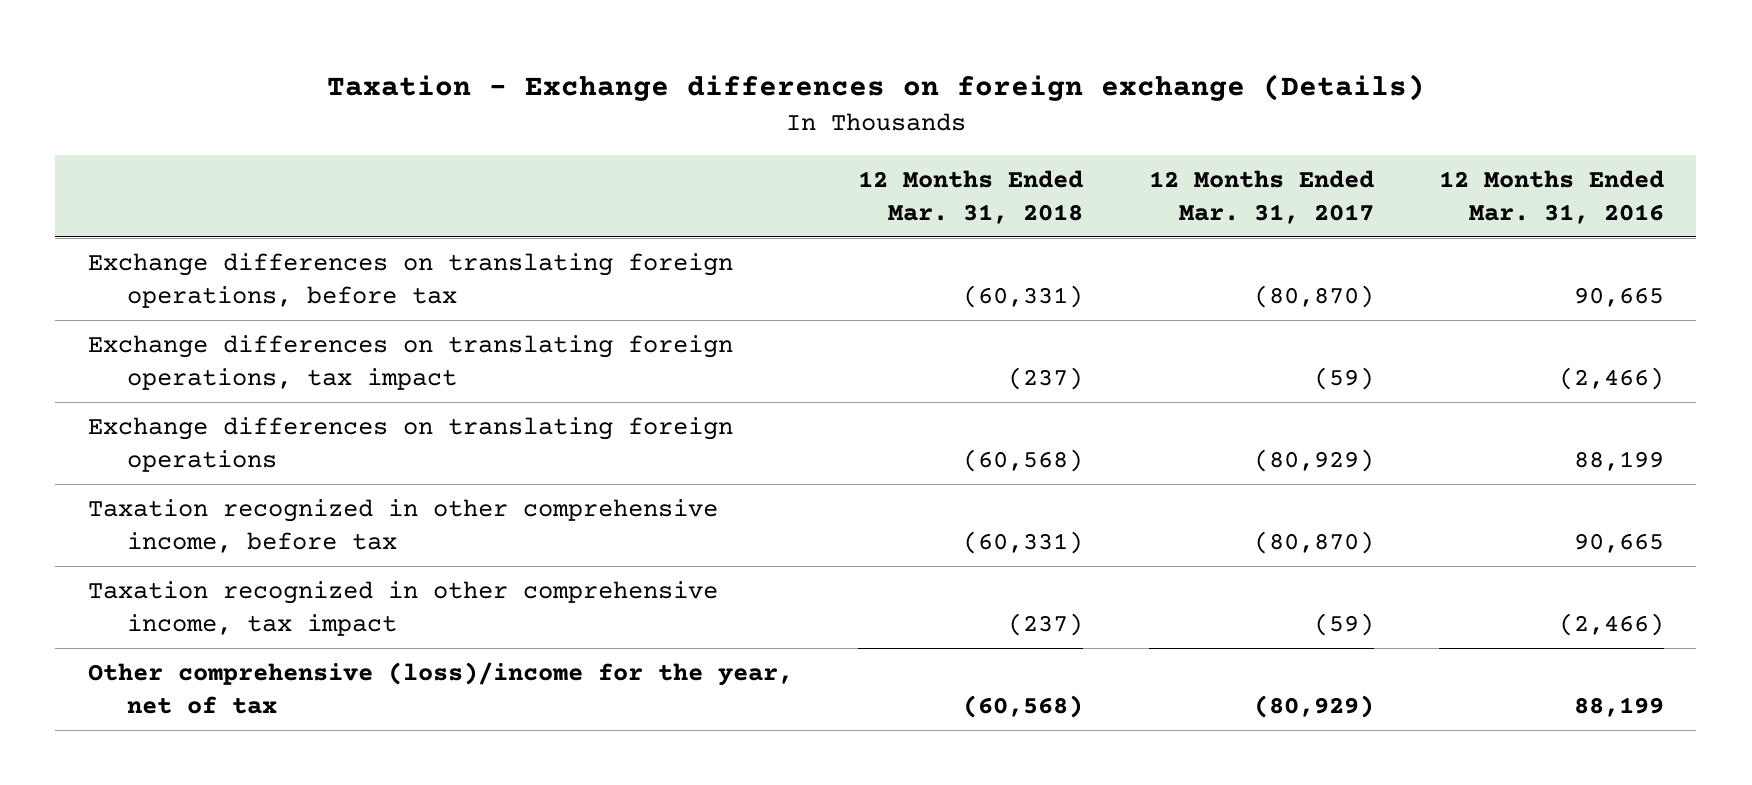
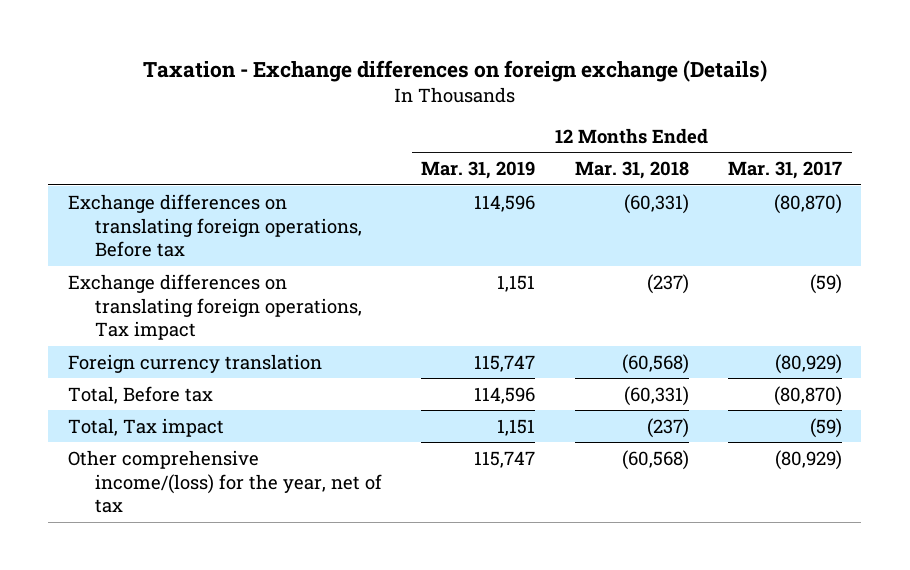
- | 12 Months Ended Mar. 31, 2018 | 12 Months Ended Mar. 31, 2017 | 12 Months Ended Mar. 31, 2016
+ | 12 Months Ended Mar. 31, 2019 | 12 Months Ended Mar. 31, 2018 | 12 Months Ended Mar. 31, 2017
- Exchange differences on translating foreign operations, before tax | (60,331) | (80,870) | 90,665
- Exchange differences on translating foreign operations, tax impact | (237) | (59) | (2,466)
- Exchange differences on translating foreign operations | (60,568) | (80,929) | 88,199
- Taxation recognized in other comprehensive income, before tax | (60,331) | (80,870) | 90,665
- Taxation recognized in other comprehensive income, tax impact | (237) | (59) | (2,466)
- Other comprehensive (loss)/income for the year, net of tax | (60,568) | (80,929) | 88,199
+ Exchange differences on translating foreign operations, Before tax | 114,596 | (60,331) | (80,870)
+ Exchange differences on translating foreign operations, Tax impact | 1,151 | (237) | (59)
+ Foreign currency translation | 115,747 | (60,568) | (80,929)
+ Total, Before tax | 114,596 | (60,331) | (80,870)
+ Total, Tax impact | 1,151 | (237) | (59)
+ Other comprehensive income/(loss) for the year, net of tax | 115,747 | (60,568) | (80,929)

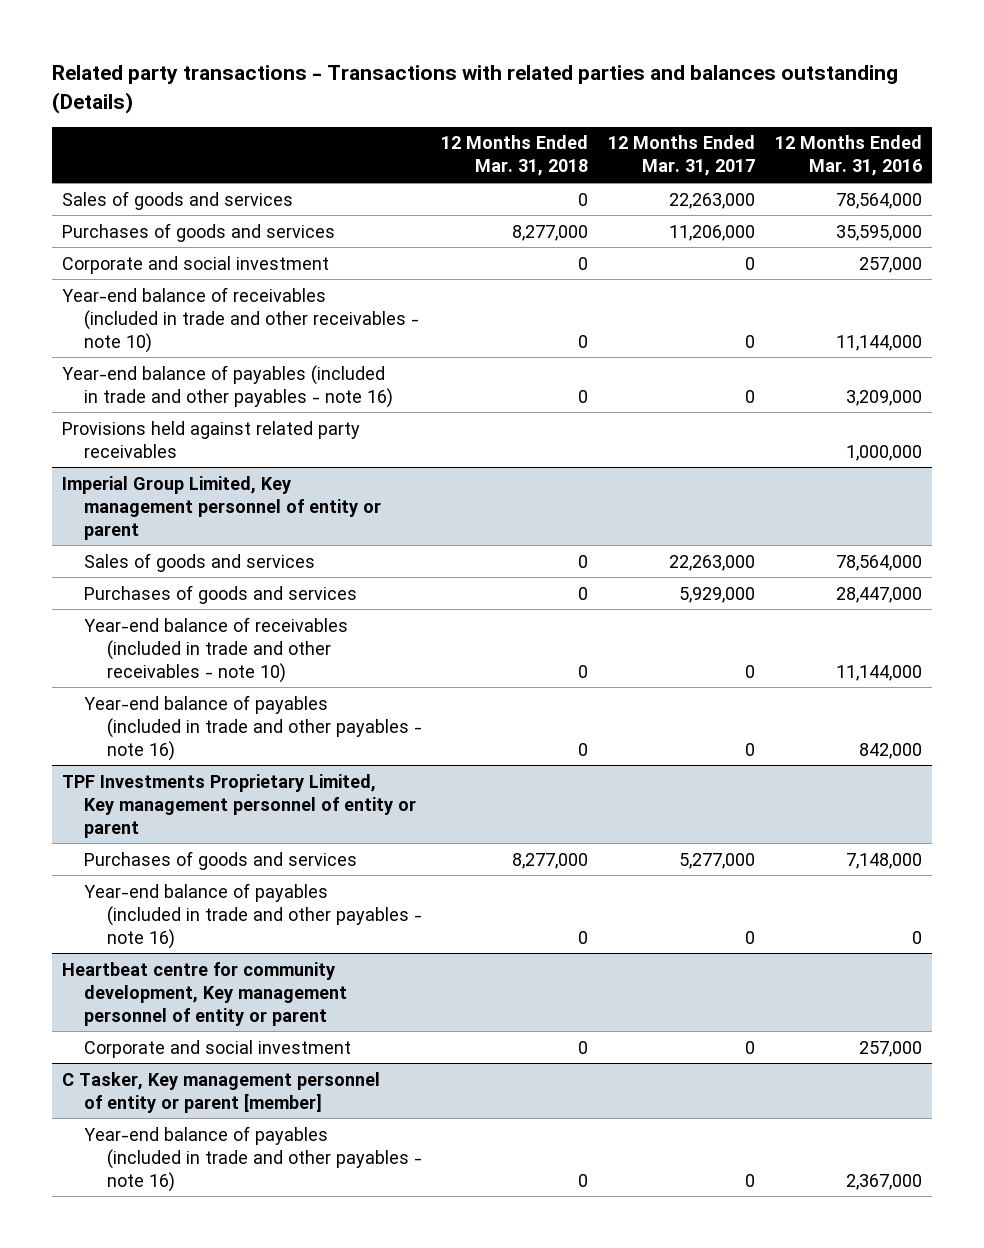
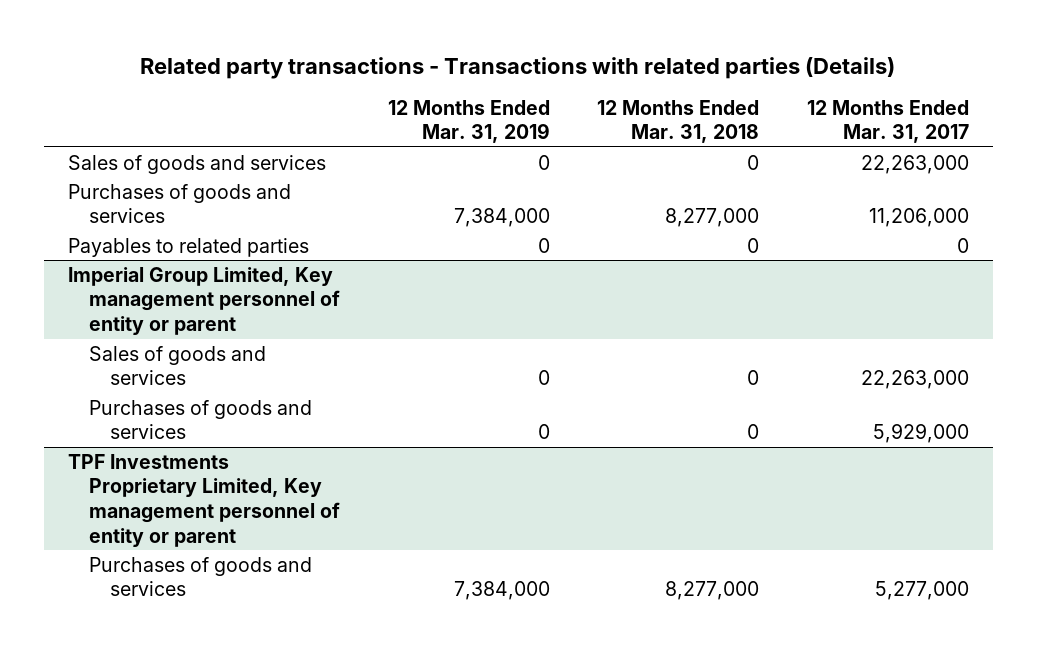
- Related party transactions - Transactions with related parties and balances outstanding (Details)
+ Related party transactions - Transactions with related parties (Details)
- | 12 Months Ended Mar. 31, 2018 | 12 Months Ended Mar. 31, 2017 | 12 Months Ended Mar. 31, 2016
+ | 12 Months Ended Mar. 31, 2019 | 12 Months Ended Mar. 31, 2018 | 12 Months Ended Mar. 31, 2017
- Corporate and social investment | 0 | 0 | 257,000
- Year-end balance of receivables (included in trade and other receivables - note 10) | 0 | 0 | 11,144,000
- Year-end balance of payables (included in trade and other payables - note 16) | 0 | 0 | 3,209,000
- Provisions held against related party receivables | | | 1,000,000
+ Payables to related parties | 0 | 0 | 0
@ Imperial Group Limited, Key management personnel of entity or parent
- Year-end balance of receivables (included in trade and other receivables - note 10) | 0 | 0 | 11,144,000
- Year-end balance of payables (included in trade and other payables - note 16) | 0 | 0 | 842,000
@ TPF Investments Proprietary Limited, Key management personnel of entity or parent
- Year-end balance of payables (included in trade and other payables - note 16) | 0 | 0 | 0
- Heartbeat centre for community development, Key management personnel of entity or parent
- Corporate and social investment | 0 | 0 | 257,000
- C Tasker, Key management personnel of entity or parent [member]
- Year-end balance of payables (included in trade and other payables - note 16) | 0 | 0 | 2,367,000

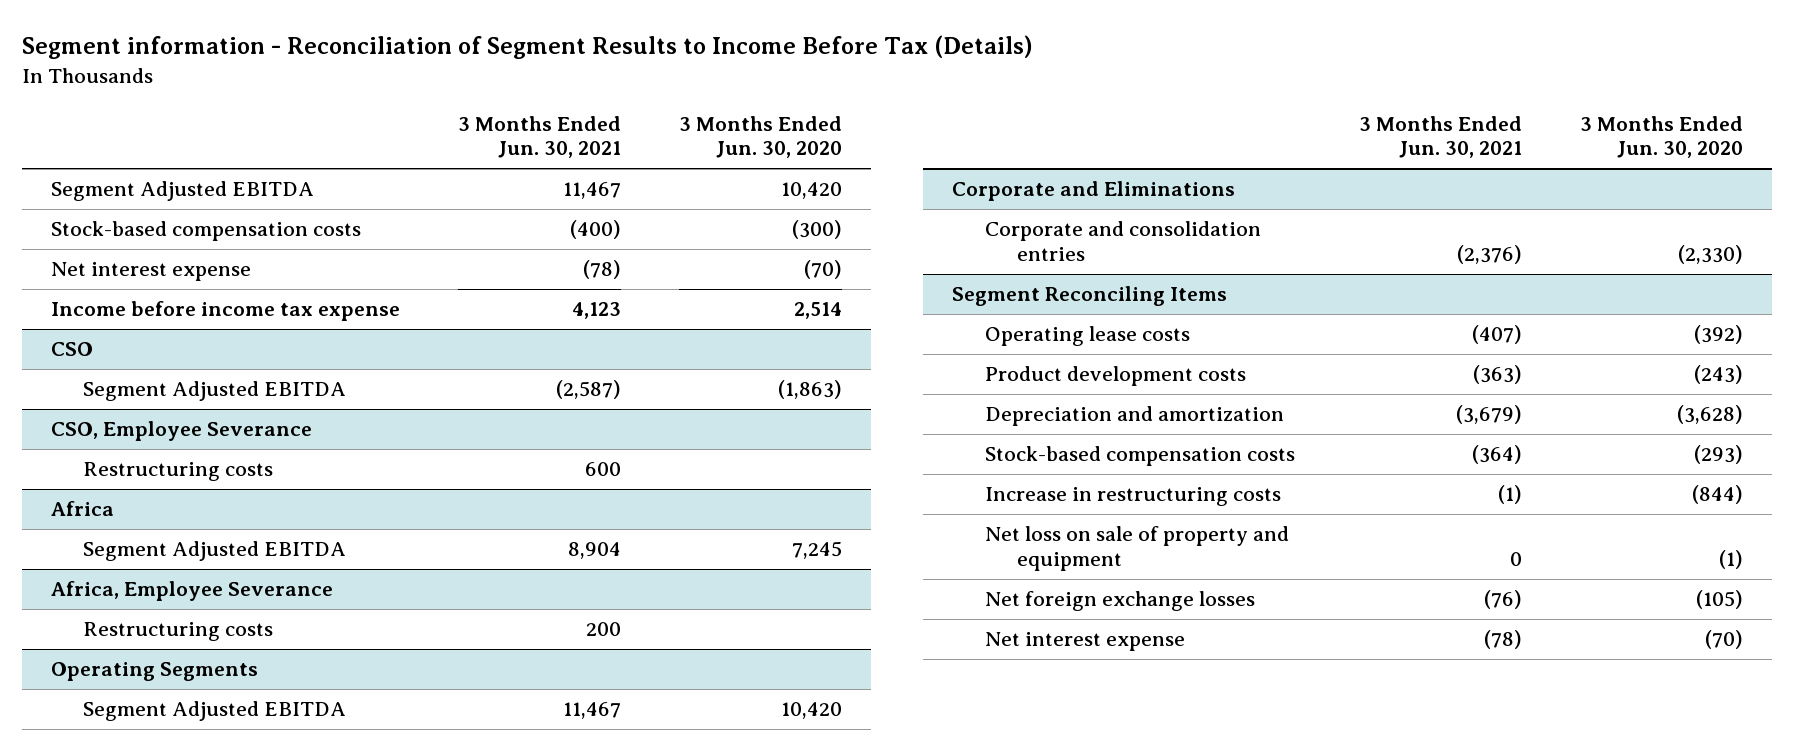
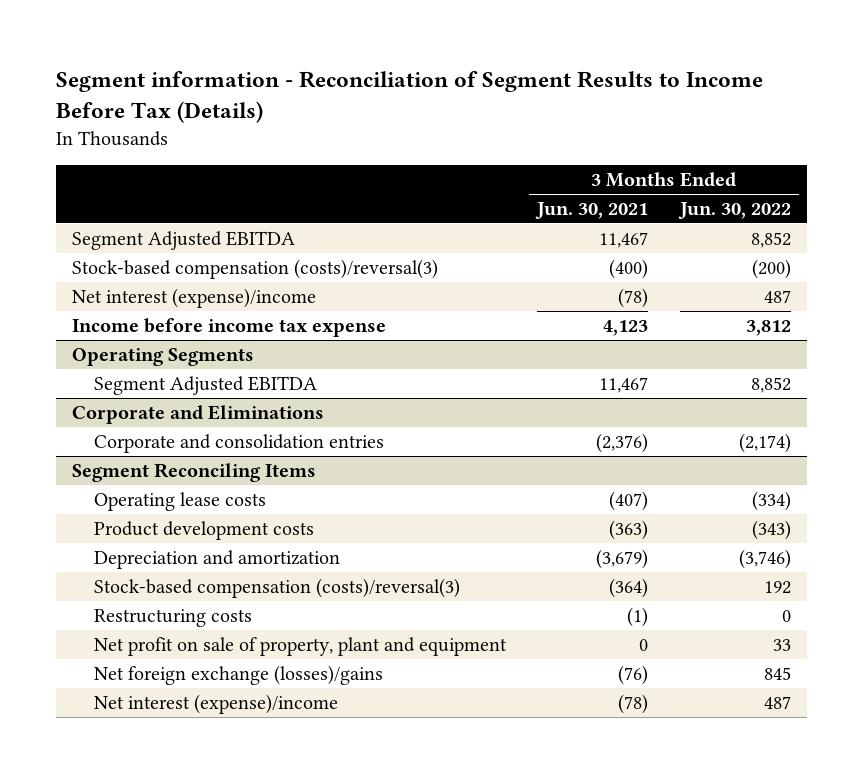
- | 3 Months Ended Jun. 30, 2021 | 3 Months Ended Jun. 30, 2020
+ | 3 Months Ended Jun. 30, 2021 | 3 Months Ended Jun. 30, 2022
- Stock-based compensation costs | (400) | (300)
- Net interest expense | (78) | (70)
+ Stock-based compensation (costs)/reversal(3) | (400) | (200)
+ Net interest (expense)/income | (78) | 487
- CSO
- Segment Adjusted EBITDA | (2,587) | (1,863)
- CSO, Employee Severance
- Restructuring costs | 600 |
- Africa
- Segment Adjusted EBITDA | 8,904 | 7,245
- Africa, Employee Severance
- Restructuring costs | 200 |
@ Segment Reconciling Items
- Stock-based compensation costs | (364) | (293)
- Increase in restructuring costs | (1) | (844)
- Net loss on sale of property and equipment | 0 | (1)
- Net foreign exchange losses | (76) | (105)
- Net interest expense | (78) | (70)
+ Stock-based compensation (costs)/reversal(3) | (364) | 192
+ Restructuring costs | (1) | 0
+ Net profit on sale of property, plant and equipment | 0 | 33
+ Net foreign exchange (losses)/gains | (76) | 845
+ Net interest (expense)/income | (78) | 487

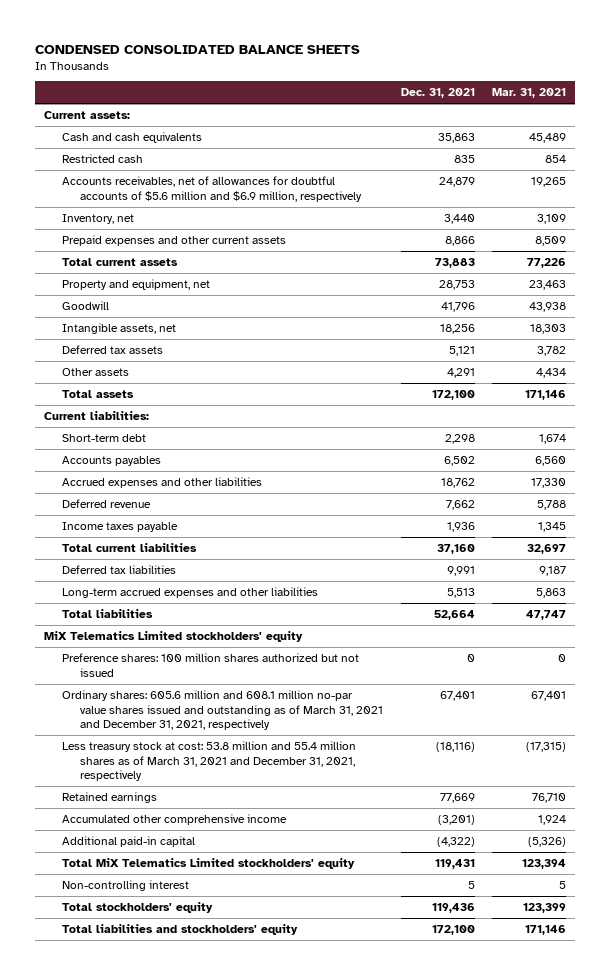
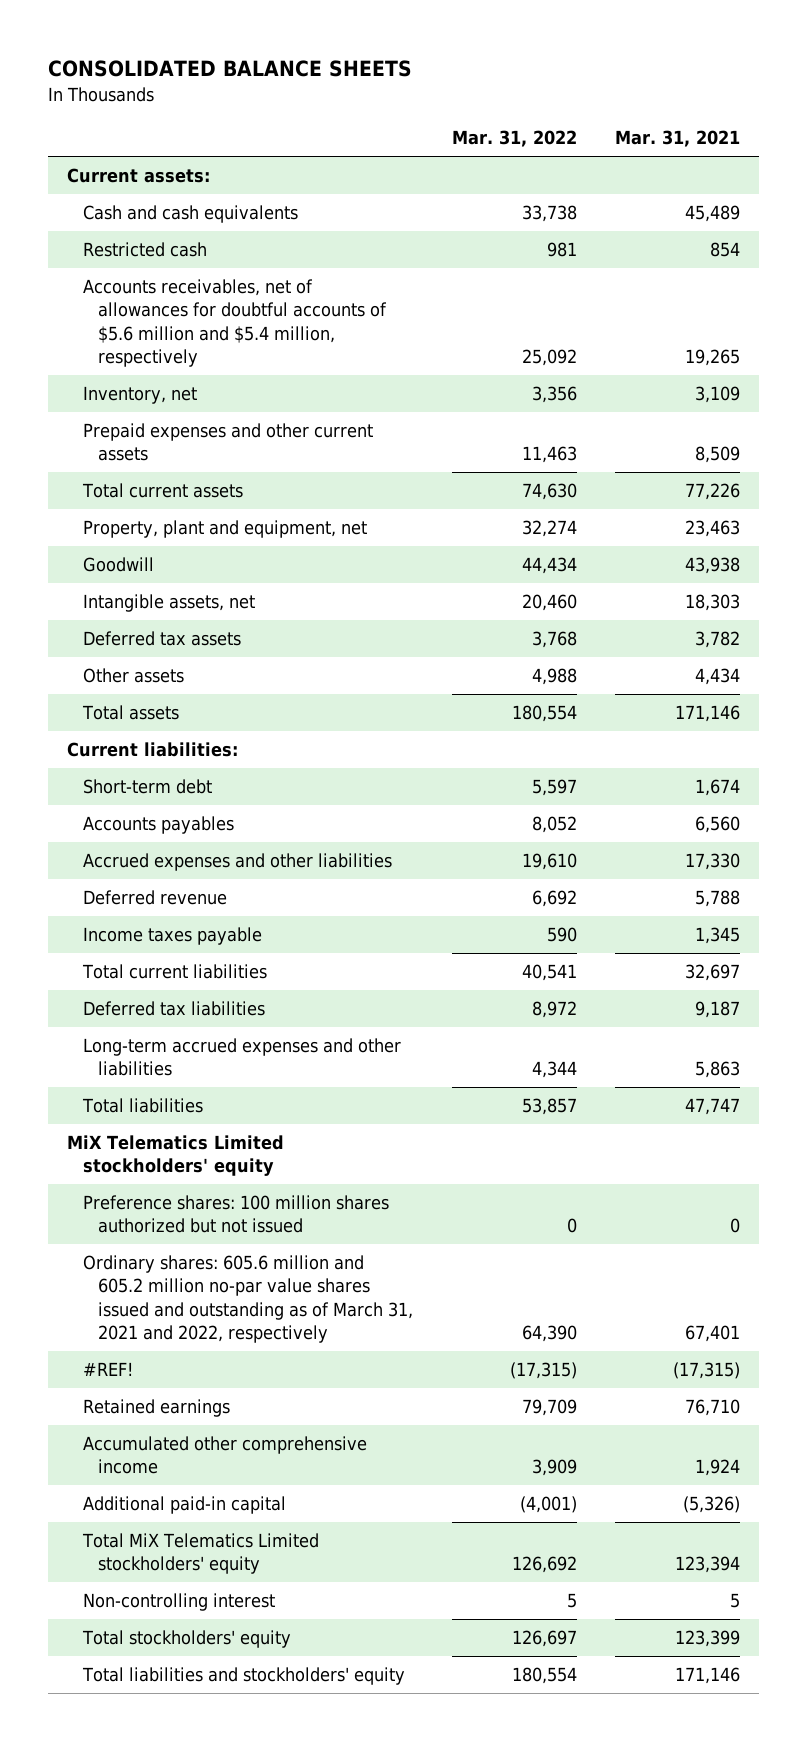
- CONDENSED CONSOLIDATED BALANCE SHEETS
+ CONSOLIDATED BALANCE SHEETS
- | Dec. 31, 2021 | Mar. 31, 2021
+ | Mar. 31, 2022 | Mar. 31, 2021
- Accounts receivables, net of allowances for doubtful accounts of $5.6 million and $6.9 million, respectively | 24,879 | 19,265
+ Accounts receivables, net of allowances for doubtful accounts of $5.6 million and $5.4 million, respectively | 25,092 | 19,265
- Property and equipment, net | 28,753 | 23,463
+ Property, plant and equipment, net | 32,274 | 23,463
- Ordinary shares: 605.6 million and 608.1 million no-par value shares issued and outstanding as of March 31, 2021 and December 31, 2021, respectively | 67,401 | 67,401
- Less treasury stock at cost: 53.8 million and 55.4 million shares as of March 31, 2021 and December 31, 2021, respectively | (18,116) | (17,315)
+ Ordinary shares: 605.6 million and 605.2 million no-par value shares issued and outstanding as of March 31, 2021 and 2022, respectively | 64,390 | 67,401
+ #REF! | (17,315) | (17,315)

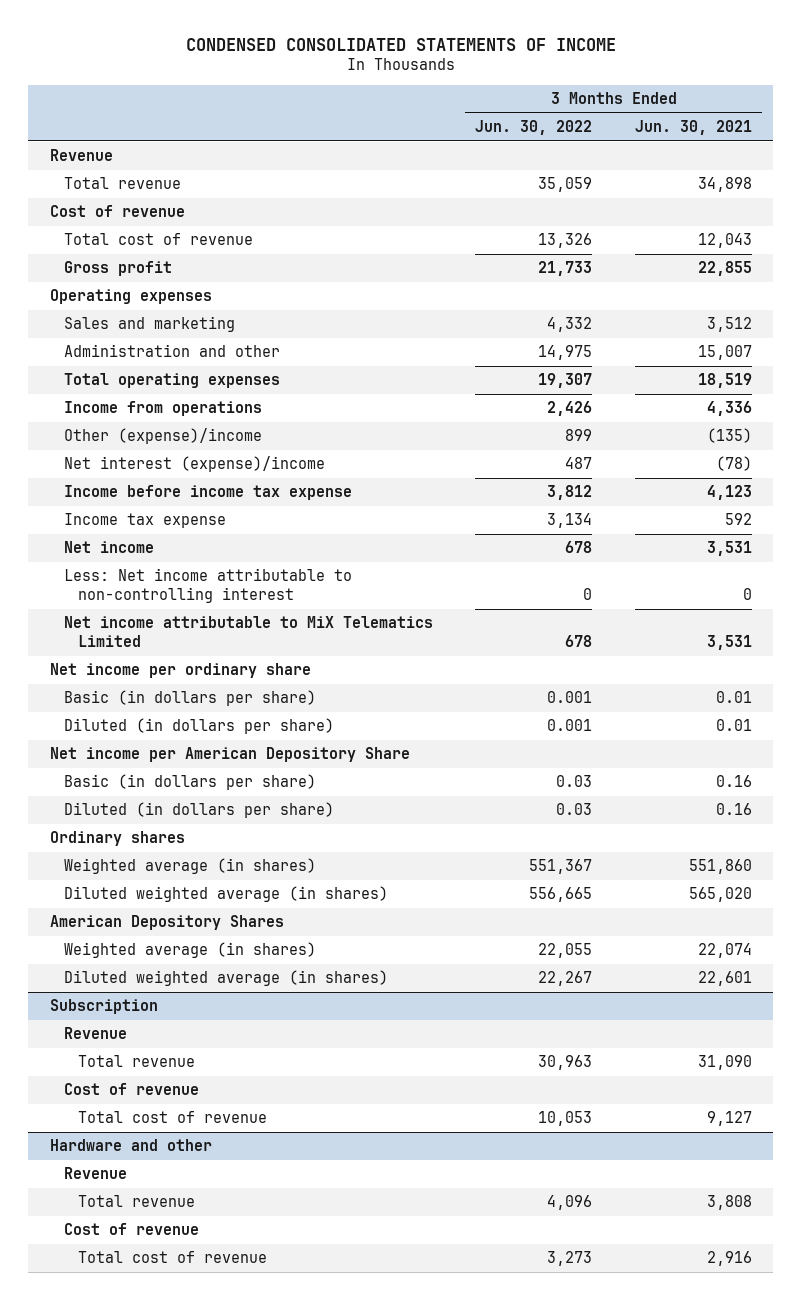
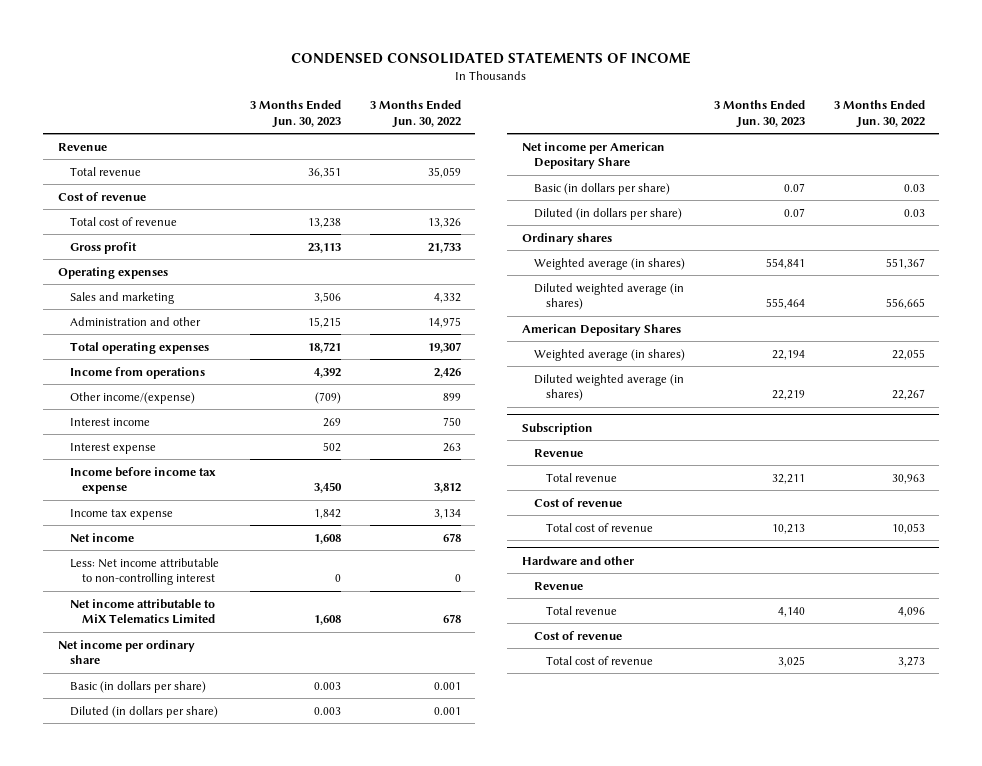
- | 3 Months Ended Jun. 30, 2022 | 3 Months Ended Jun. 30, 2021
+ | 3 Months Ended Jun. 30, 2023 | 3 Months Ended Jun. 30, 2022
- Other (expense)/income | 899 | (135)
- Net interest (expense)/income | 487 | (78)
+ Other income/(expense) | (709) | 899
+ Interest income | 269 | 750
+ Interest expense | 502 | 263
- Net income per American Depository Share
+ Net income per American Depositary Share
- American Depository Shares
+ American Depositary Shares

